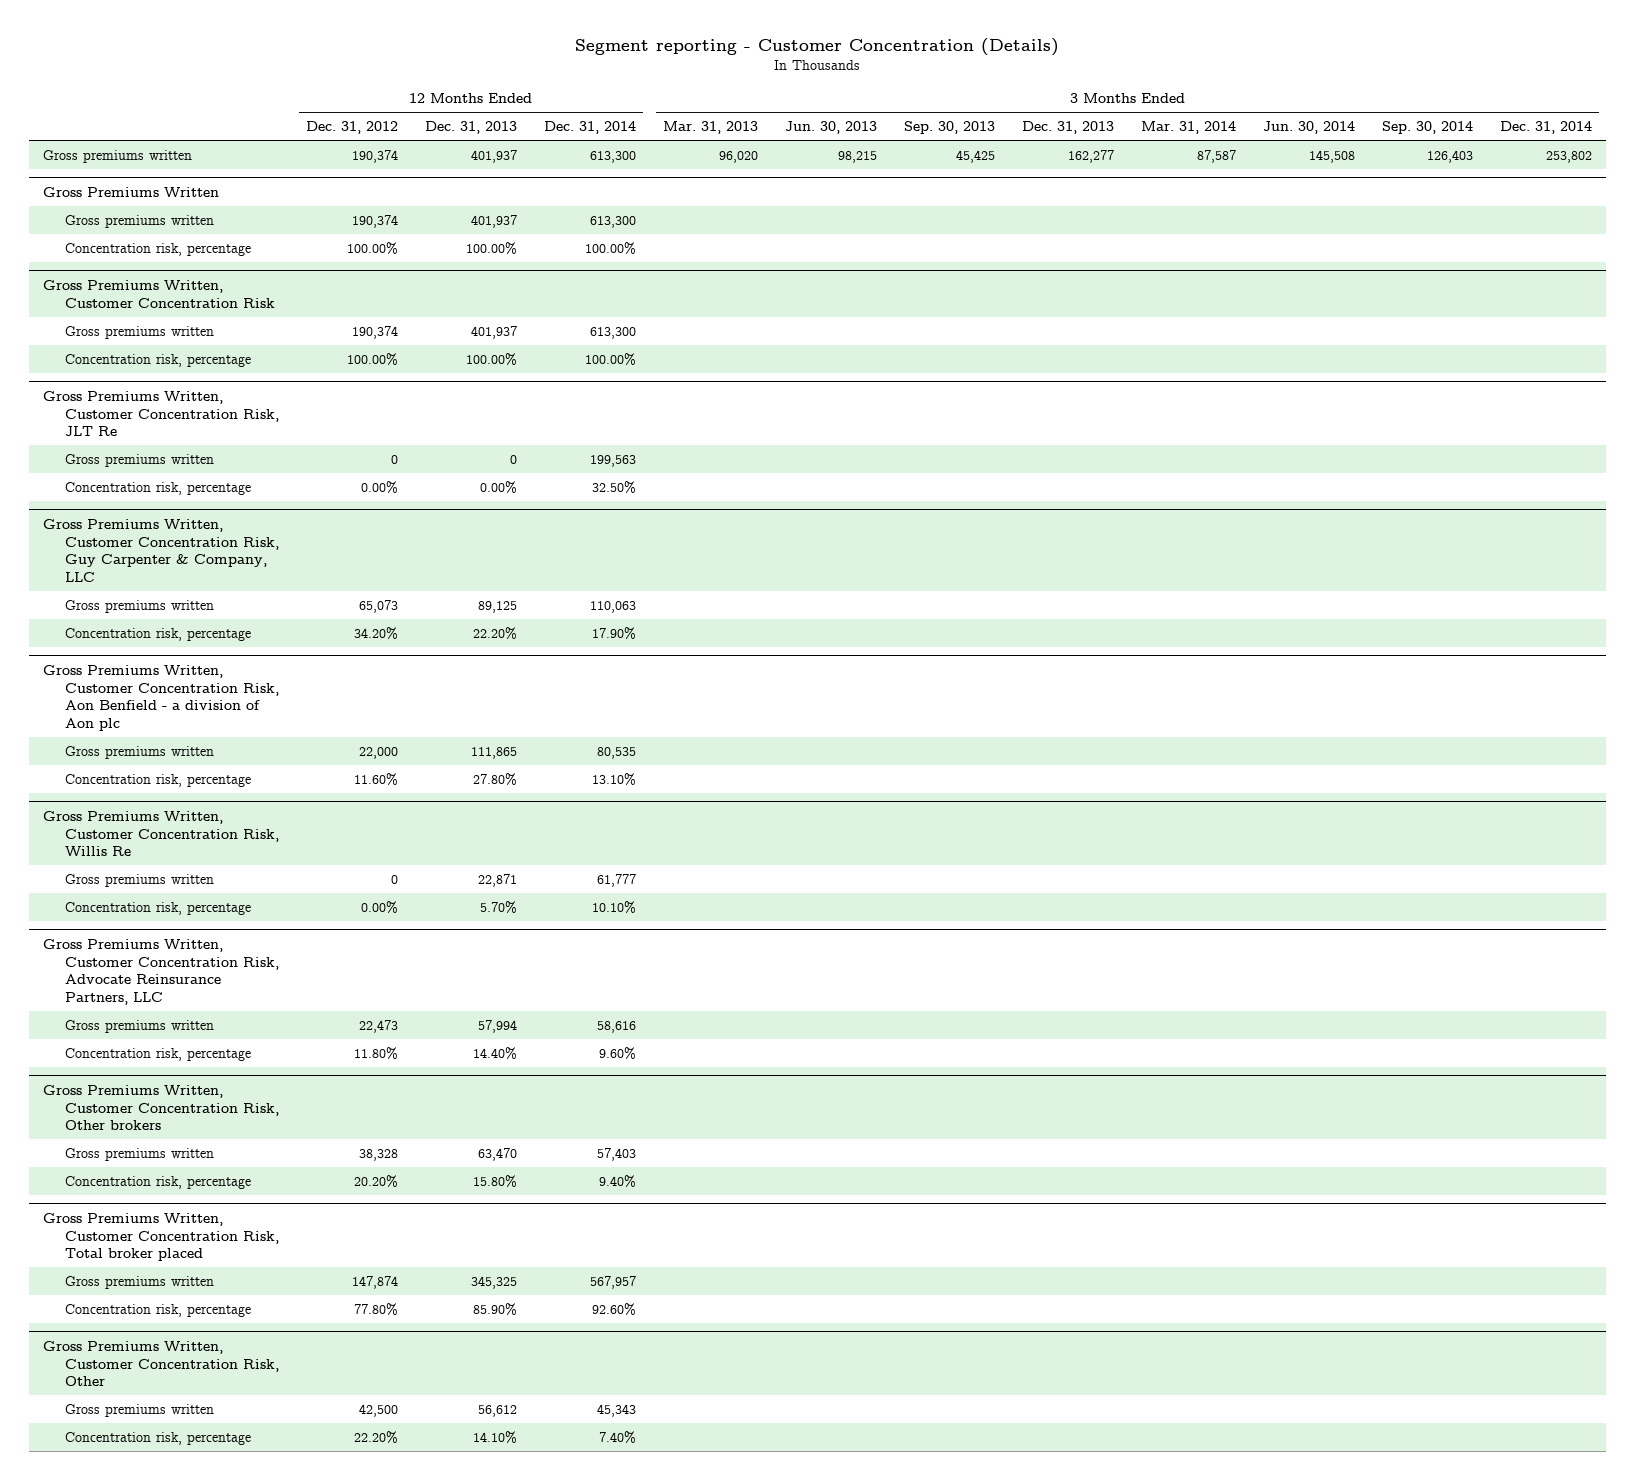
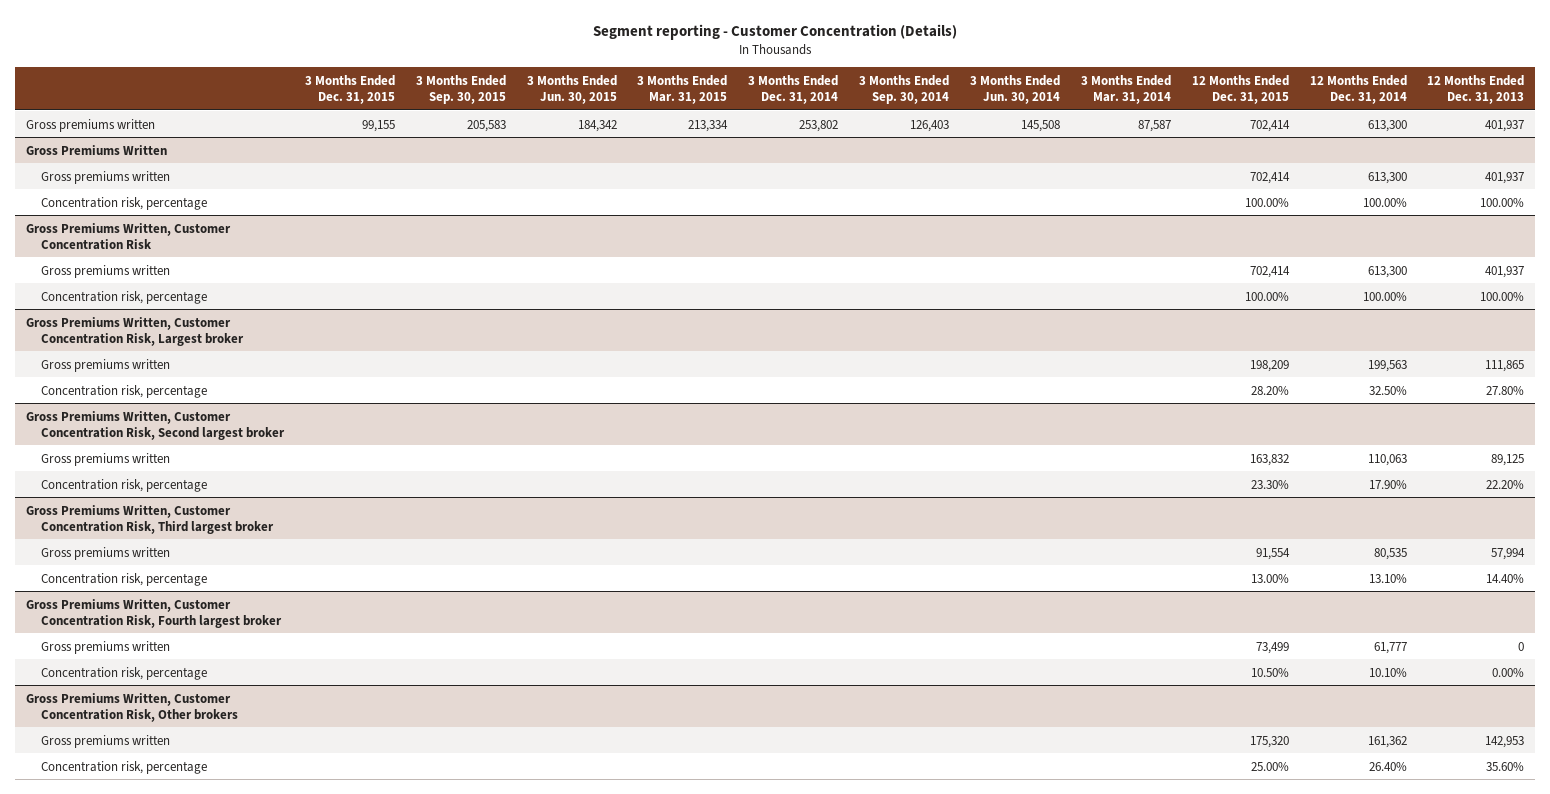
- | 12 Months Ended Dec. 31, 2012 | 12 Months Ended Dec. 31, 2013 | 12 Months Ended Dec. 31, 2014 | 3 Months Ended Mar. 31, 2013 | 3 Months Ended Jun. 30, 2013 | 3 Months Ended Sep. 30, 2013 | 3 Months Ended Dec. 31, 2013 | 3 Months Ended Mar. 31, 2014 | 3 Months Ended Jun. 30, 2014 | 3 Months Ended Sep. 30, 2014 | 3 Months Ended Dec. 31, 2014
+ | 3 Months Ended Dec. 31, 2015 | 3 Months Ended Sep. 30, 2015 | 3 Months Ended Jun. 30, 2015 | 3 Months Ended Mar. 31, 2015 | 3 Months Ended Dec. 31, 2014 | 3 Months Ended Sep. 30, 2014 | 3 Months Ended Jun. 30, 2014 | 3 Months Ended Mar. 31, 2014 | 12 Months Ended Dec. 31, 2015 | 12 Months Ended Dec. 31, 2014 | 12 Months Ended Dec. 31, 2013
- Gross Premiums Written, Customer Concentration Risk, JLT Re
- Gross premiums written | 0 | 0 | 199,563 | | | | | | | |
- Concentration risk, percentage | 0.00% | 0.00% | 32.50% | | | | | | | |
- Gross Premiums Written, Customer Concentration Risk, Guy Carpenter & Company, LLC
+ Gross Premiums Written, Customer Concentration Risk, Largest broker
+ Gross premiums written | | | | | | | | | 198,209 | 199,563 | 111,865
+ Concentration risk, percentage | | | | | | | | | 28.20% | 32.50% | 27.80%
+ Gross Premiums Written, Customer Concentration Risk, Second largest broker
- Gross Premiums Written, Customer Concentration Risk, Aon Benfield - a division of Aon plc
- Gross premiums written | 22,000 | 111,865 | 80,535 | | | | | | | |
- Concentration risk, percentage | 11.60% | 27.80% | 13.10% | | | | | | | |
- Gross Premiums Written, Customer Concentration Risk, Willis Re
- Gross premiums written | 0 | 22,871 | 61,777 | | | | | | | |
- Concentration risk, percentage | 0.00% | 5.70% | 10.10% | | | | | | | |
- Gross Premiums Written, Customer Concentration Risk, Advocate Reinsurance Partners, LLC
- Gross premiums written | 22,473 | 57,994 | 58,616 | | | | | | | |
- Concentration risk, percentage | 11.80% | 14.40% | 9.60% | | | | | | | |
+ Gross Premiums Written, Customer Concentration Risk, Third largest broker
+ Gross premiums written | | | | | | | | | 91,554 | 80,535 | 57,994
+ Concentration risk, percentage | | | | | | | | | 13.00% | 13.10% | 14.40%
+ Gross Premiums Written, Customer Concentration Risk, Fourth largest broker
+ Gross premiums written | | | | | | | | | 73,499 | 61,777 | 0
+ Concentration risk, percentage | | | | | | | | | 10.50% | 10.10% | 0.00%
@ Gross Premiums Written, Customer Concentration Risk, Other brokers
- Gross premiums written | 38,328 | 63,470 | 57,403 | | | | | | | |
- Concentration risk, percentage | 20.20% | 15.80% | 9.40% | | | | | | | |
- Gross Premiums Written, Customer Concentration Risk, Total broker placed
- Gross premiums written | 147,874 | 345,325 | 567,957 | | | | | | | |
- Concentration risk, percentage | 77.80% | 85.90% | 92.60% | | | | | | | |
- Gross Premiums Written, Customer Concentration Risk, Other
- Gross premiums written | 42,500 | 56,612 | 45,343 | | | | | | | |
- Concentration risk, percentage | 22.20% | 14.10% | 7.40% | | | | | | | |
@ Gross Premiums Written, Customer Concentration Risk, Other brokers
+ Gross premiums written | | | | | | | | | 175,320 | 161,362 | 142,953
+ Concentration risk, percentage | | | | | | | | | 25.00% | 26.40% | 35.60%

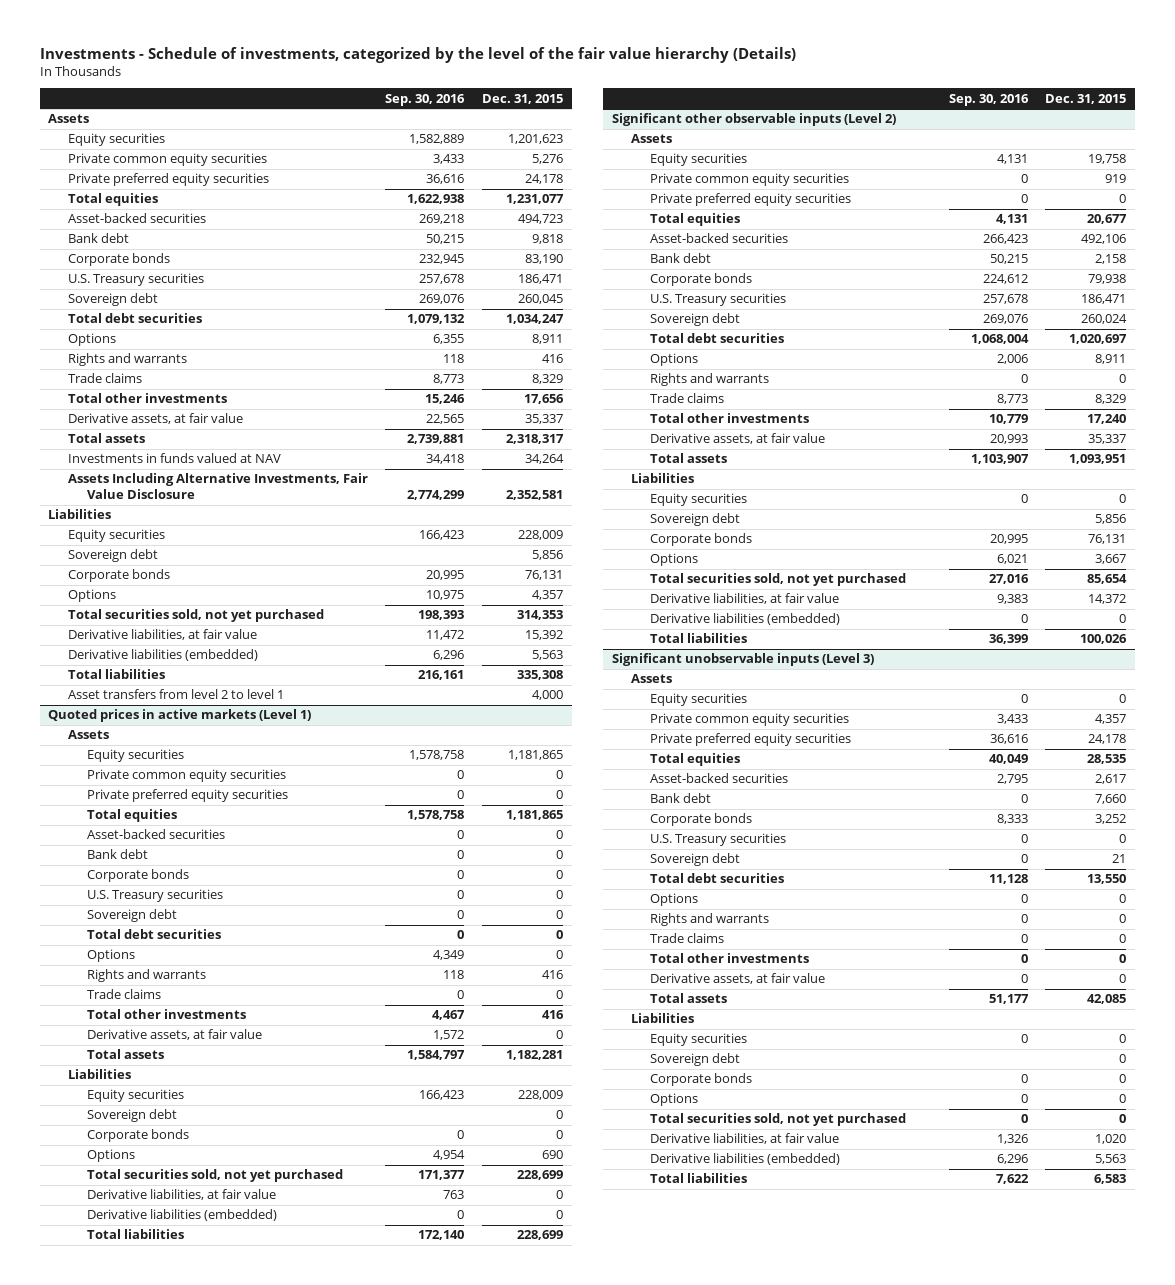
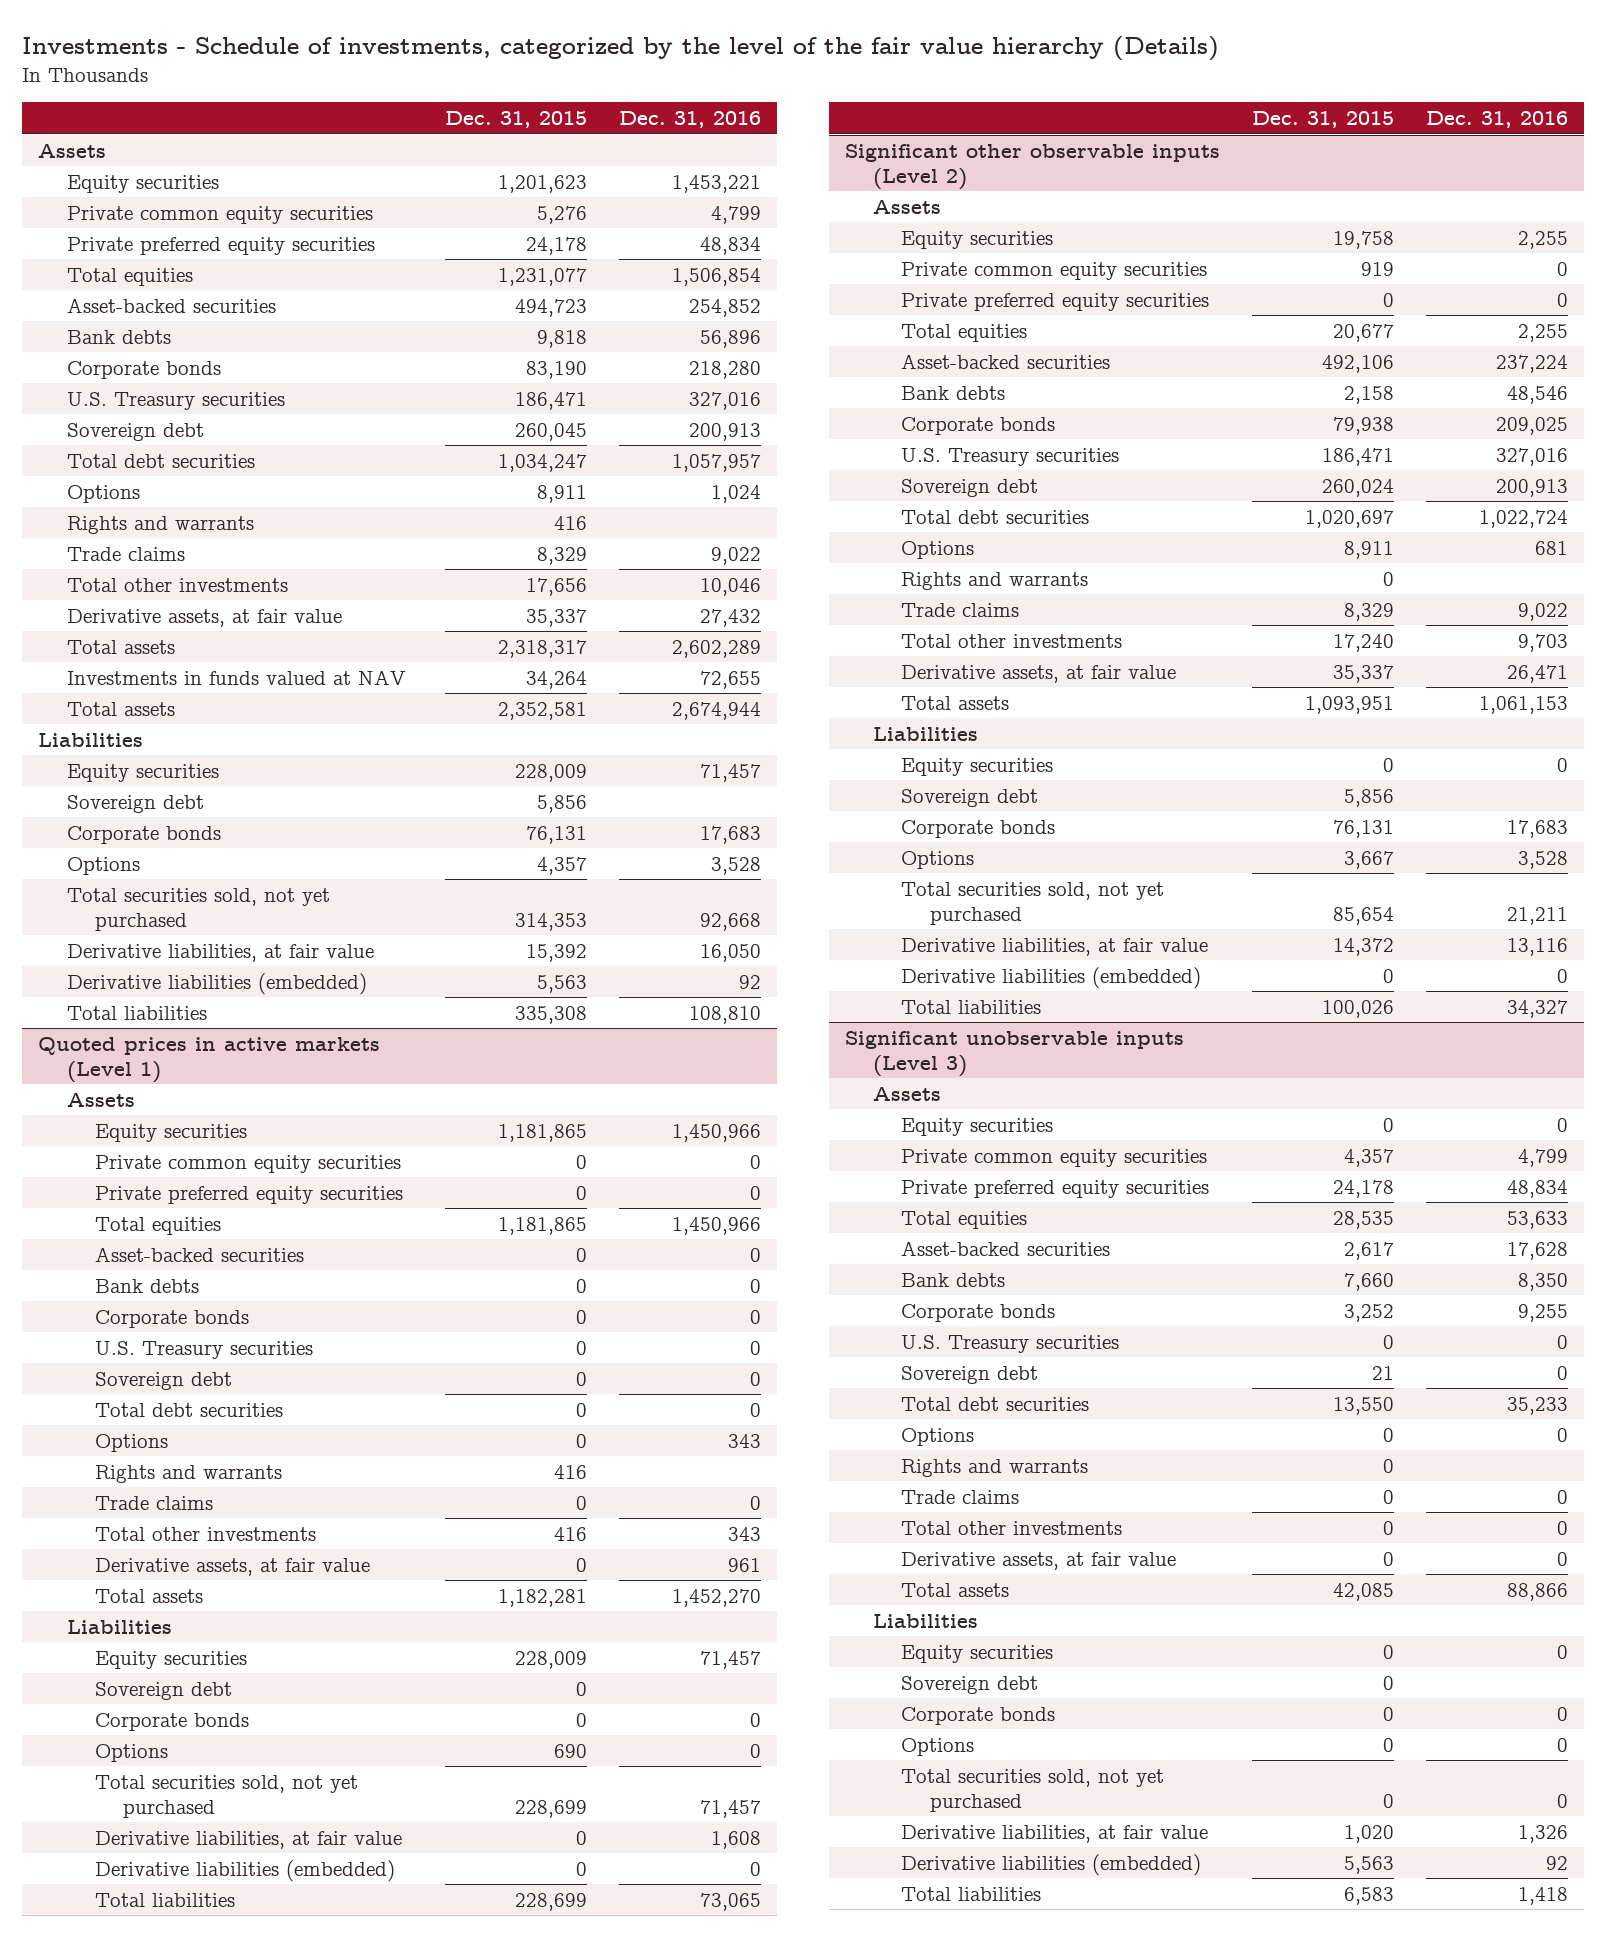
- | Sep. 30, 2016 | Dec. 31, 2015
+ | Dec. 31, 2015 | Dec. 31, 2016
- Bank debt | 50,215 | 9,818
+ Bank debts | 9,818 | 56,896
- Assets Including Alternative Investments, Fair Value Disclosure | 2,774,299 | 2,352,581
+ Total assets | 2,352,581 | 2,674,944
- Asset transfers from level 2 to level 1 | | 4,000
@ Quoted prices in active markets (Level 1)
- Bank debt | 0 | 0
+ Bank debts | 0 | 0
@ Significant other observable inputs (Level 2)
- Bank debt | 50,215 | 2,158
+ Bank debts | 2,158 | 48,546
@ Significant unobservable inputs (Level 3)
- Bank debt | 0 | 7,660
+ Bank debts | 7,660 | 8,350

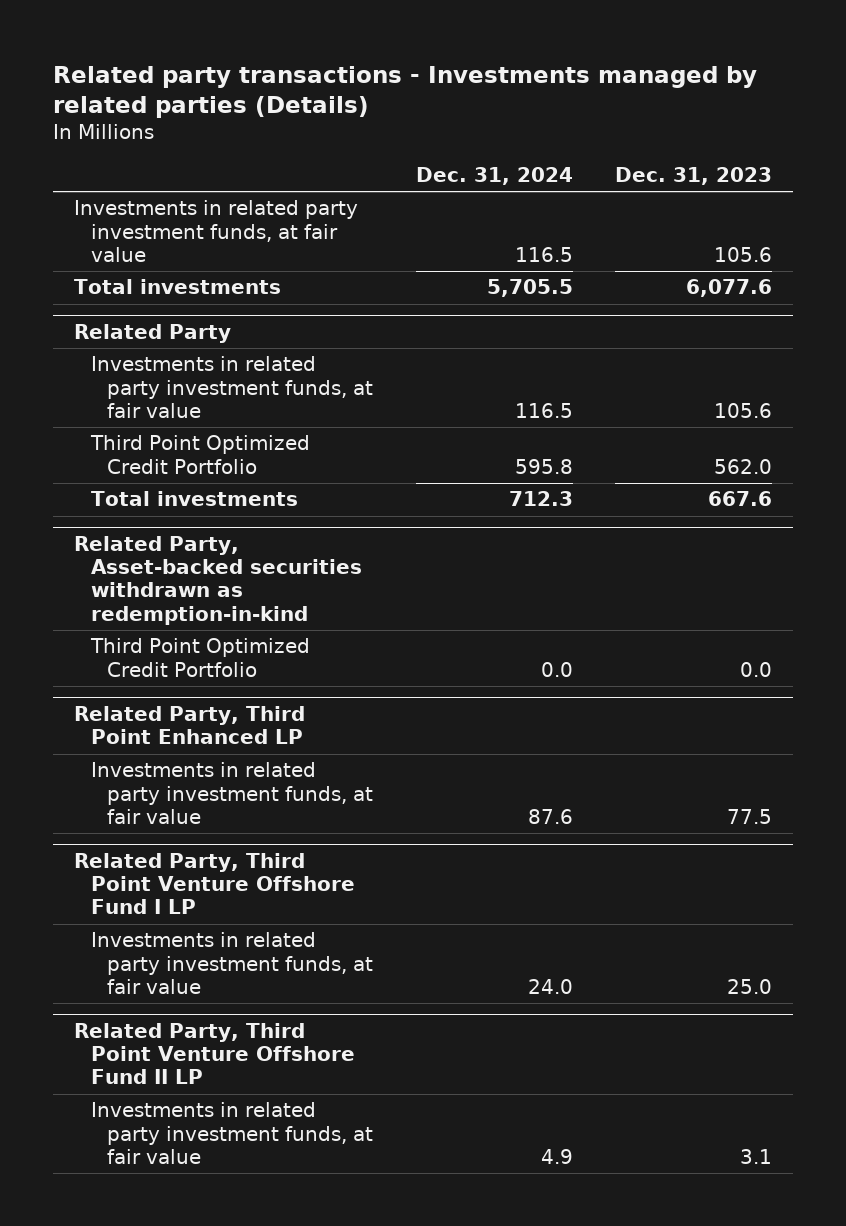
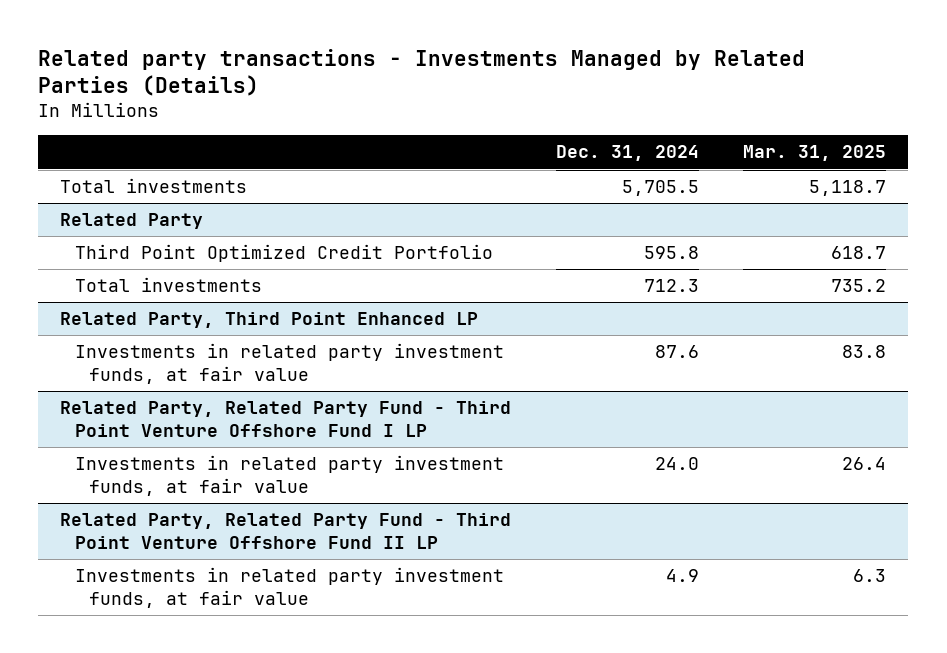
- Related party transactions - Investments managed by related parties (Details)
+ Related party transactions - Investments Managed by Related Parties (Details)
- | Dec. 31, 2024 | Dec. 31, 2023
+ | Dec. 31, 2024 | Mar. 31, 2025
- Investments in related party investment funds, at fair value | 116.5 | 105.6
@ Related Party
- Investments in related party investment funds, at fair value | 116.5 | 105.6
- Related Party, Asset-backed securities withdrawn as redemption-in-kind
- Third Point Optimized Credit Portfolio | 0.0 | 0.0
- Related Party, Third Point Venture Offshore Fund I LP
+ Related Party, Related Party Fund - Third Point Venture Offshore Fund I LP
- Related Party, Third Point Venture Offshore Fund II LP
+ Related Party, Related Party Fund - Third Point Venture Offshore Fund II LP

